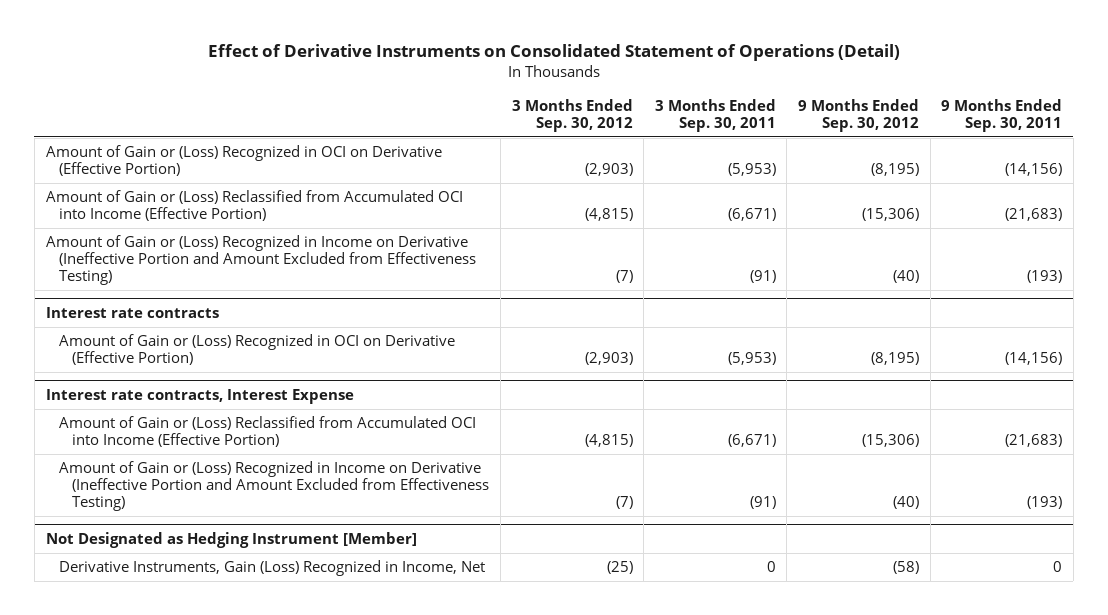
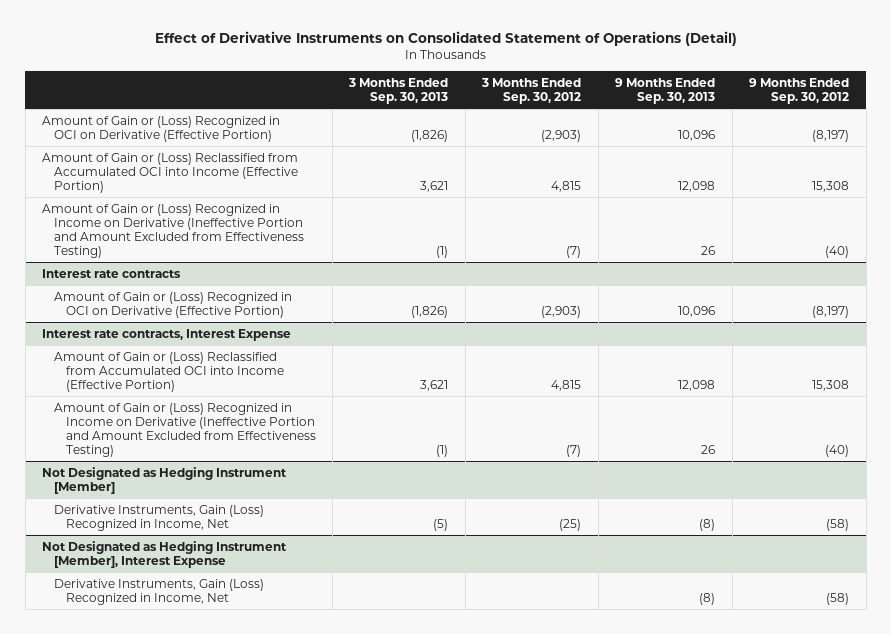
- | 3 Months Ended Sep. 30, 2012 | 3 Months Ended Sep. 30, 2011 | 9 Months Ended Sep. 30, 2012 | 9 Months Ended Sep. 30, 2011
+ | 3 Months Ended Sep. 30, 2013 | 3 Months Ended Sep. 30, 2012 | 9 Months Ended Sep. 30, 2013 | 9 Months Ended Sep. 30, 2012
- Amount of Gain or (Loss) Recognized in OCI on Derivative (Effective Portion) | (2,903) | (5,953) | (8,195) | (14,156)
- Amount of Gain or (Loss) Reclassified from Accumulated OCI into Income (Effective Portion) | (4,815) | (6,671) | (15,306) | (21,683)
+ Amount of Gain or (Loss) Recognized in OCI on Derivative (Effective Portion) | (1,826) | (2,903) | 10,096 | (8,197)
+ Amount of Gain or (Loss) Reclassified from Accumulated OCI into Income (Effective Portion) | 3,621 | 4,815 | 12,098 | 15,308
@ Interest rate contracts
- Amount of Gain or (Loss) Recognized in OCI on Derivative (Effective Portion) | (2,903) | (5,953) | (8,195) | (14,156)
+ Amount of Gain or (Loss) Recognized in OCI on Derivative (Effective Portion) | (1,826) | (2,903) | 10,096 | (8,197)
@ Interest rate contracts, Interest Expense
- Amount of Gain or (Loss) Reclassified from Accumulated OCI into Income (Effective Portion) | (4,815) | (6,671) | (15,306) | (21,683)
+ Amount of Gain or (Loss) Reclassified from Accumulated OCI into Income (Effective Portion) | 3,621 | 4,815 | 12,098 | 15,308
+ Not Designated as Hedging Instrument [Member], Interest Expense
+ Derivative Instruments, Gain (Loss) Recognized in Income, Net | | | (8) | (58)

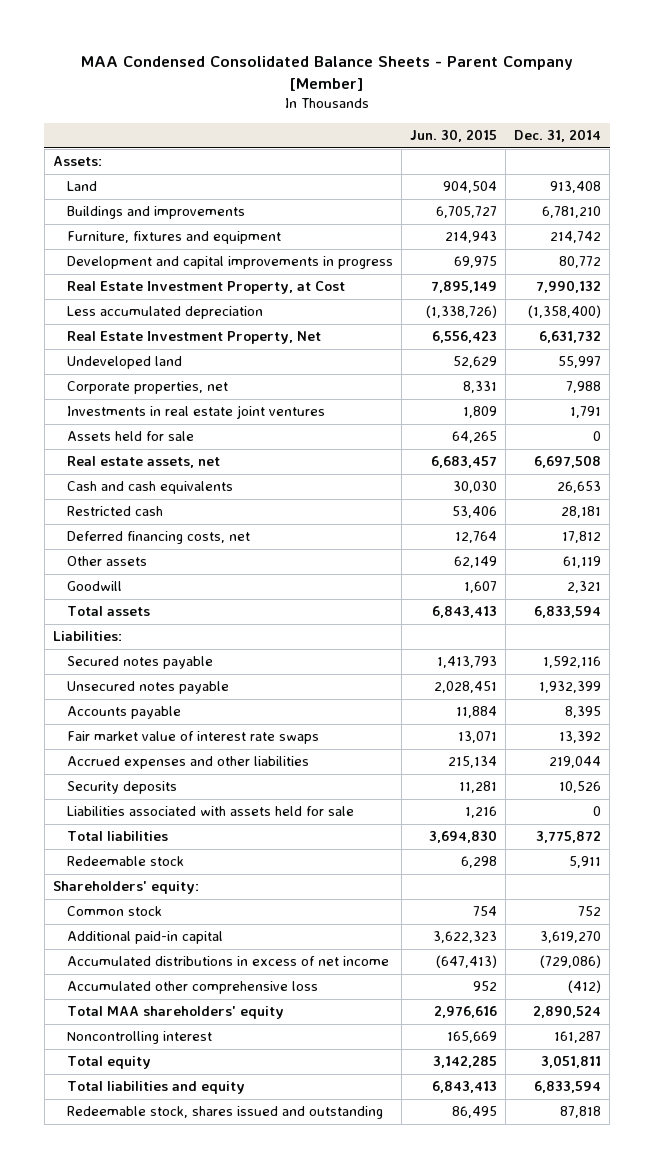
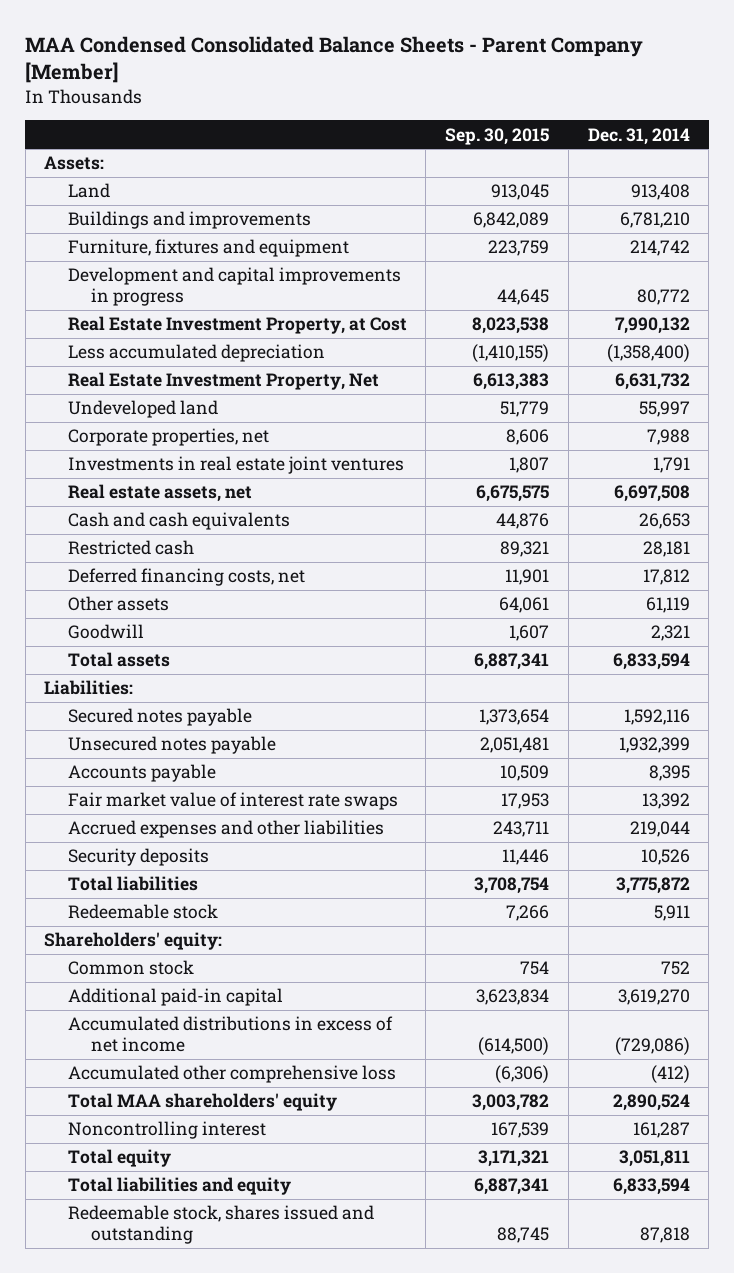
- | Jun. 30, 2015 | Dec. 31, 2014
+ | Sep. 30, 2015 | Dec. 31, 2014
- Assets held for sale | 64,265 | 0
- Liabilities associated with assets held for sale | 1,216 | 0

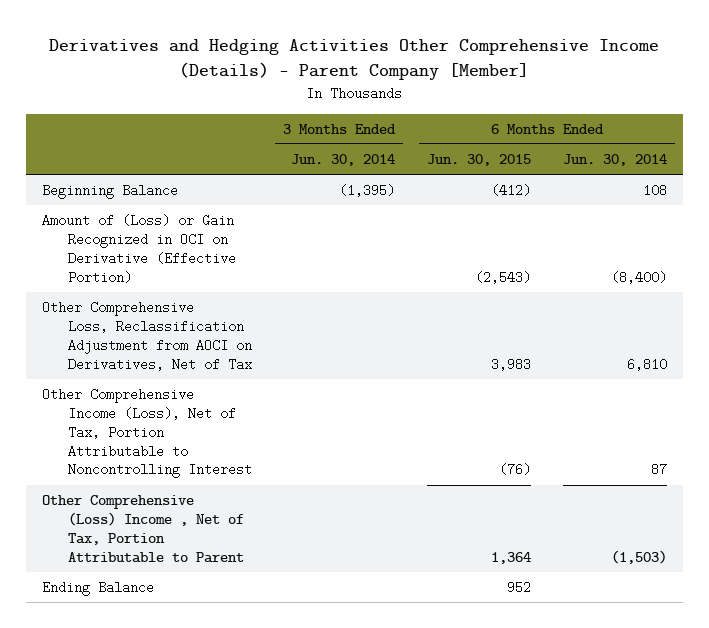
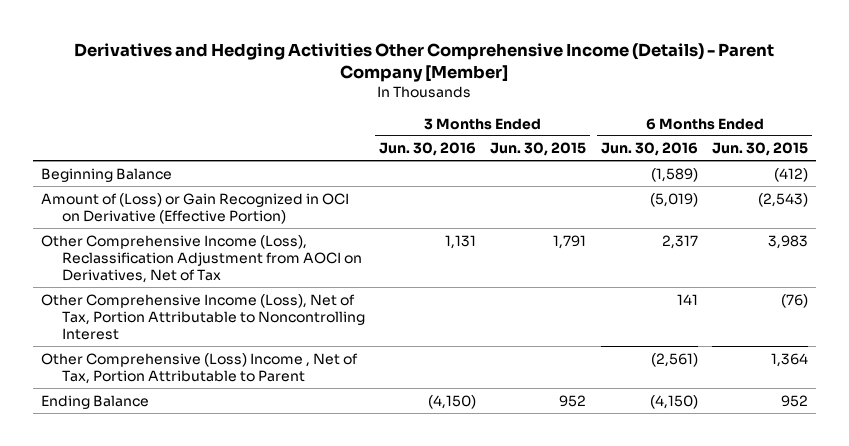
- | 3 Months Ended Jun. 30, 2014 | 6 Months Ended Jun. 30, 2015 | 6 Months Ended Jun. 30, 2014
+ | 3 Months Ended Jun. 30, 2016 | 3 Months Ended Jun. 30, 2015 | 6 Months Ended Jun. 30, 2016 | 6 Months Ended Jun. 30, 2015
- Other Comprehensive Loss, Reclassification Adjustment from AOCI on Derivatives, Net of Tax | | 3,983 | 6,810
+ Other Comprehensive Income (Loss), Reclassification Adjustment from AOCI on Derivatives, Net of Tax | 1,131 | 1,791 | 2,317 | 3,983

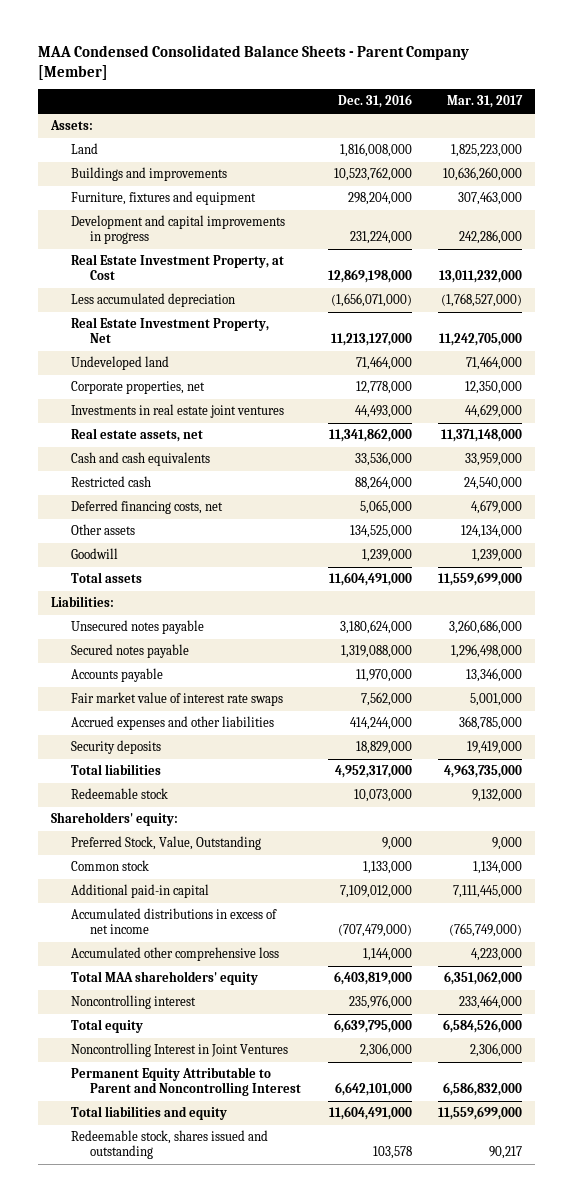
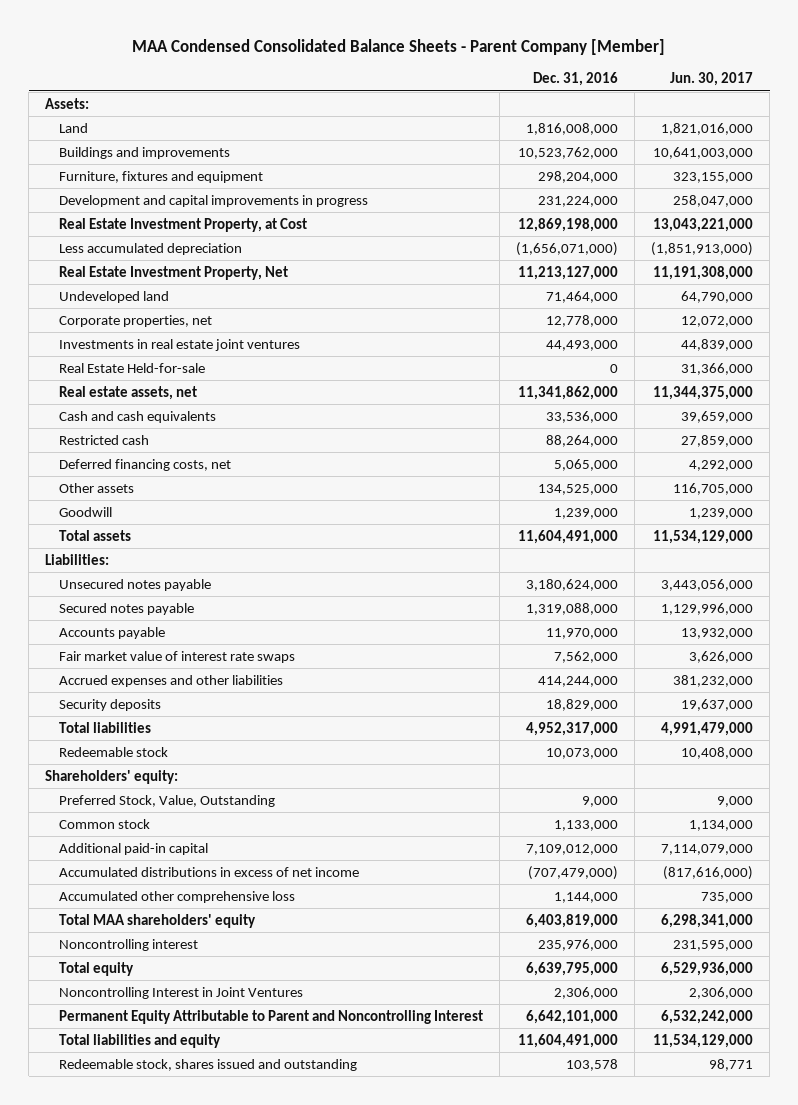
- | Dec. 31, 2016 | Mar. 31, 2017
+ | Dec. 31, 2016 | Jun. 30, 2017
+ Real Estate Held-for-sale | 0 | 31,366,000

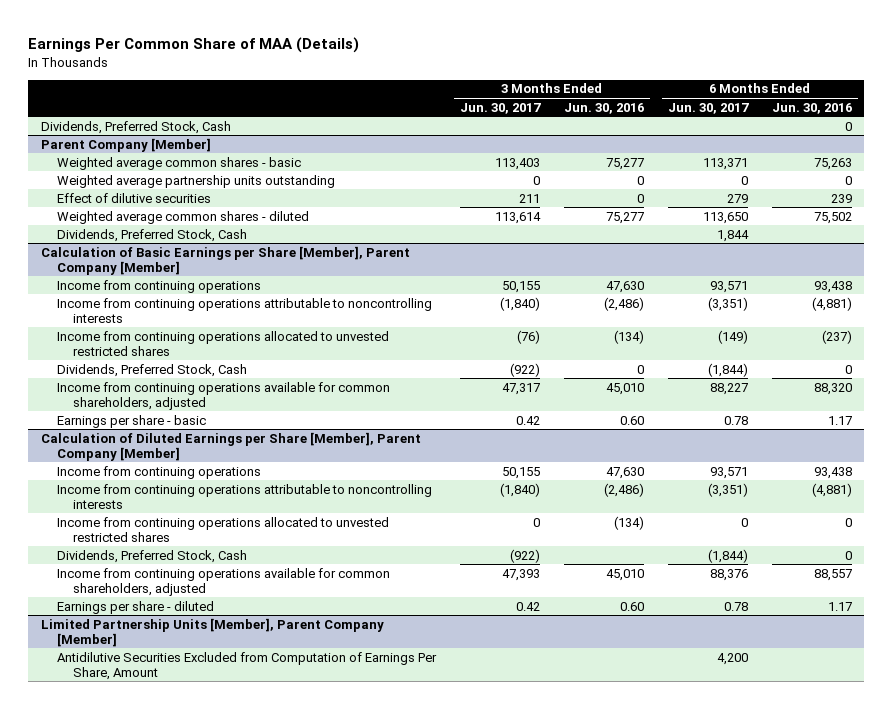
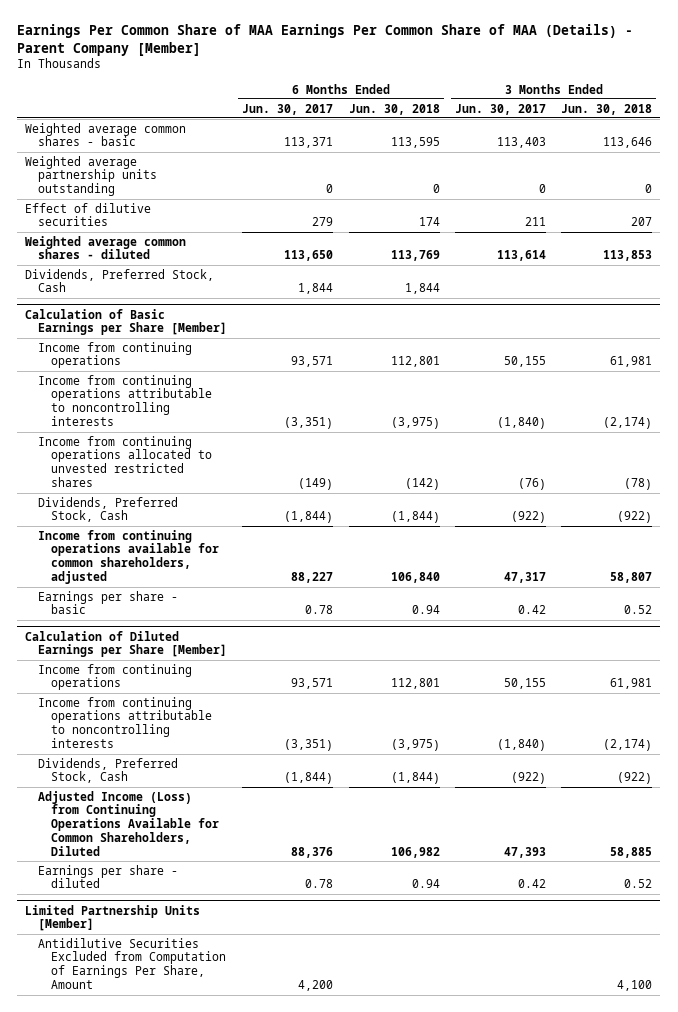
- Earnings Per Common Share of MAA (Details)
+ Earnings Per Common Share of MAA Earnings Per Common Share of MAA (Details) - Parent Company [Member]
- | 3 Months Ended Jun. 30, 2017 | 3 Months Ended Jun. 30, 2016 | 6 Months Ended Jun. 30, 2017 | 6 Months Ended Jun. 30, 2016
+ | 6 Months Ended Jun. 30, 2017 | 6 Months Ended Jun. 30, 2018 | 3 Months Ended Jun. 30, 2017 | 3 Months Ended Jun. 30, 2018
- Dividends, Preferred Stock, Cash | | | | 0
- Parent Company [Member]
- Calculation of Basic Earnings per Share [Member], Parent Company [Member]
+ Calculation of Basic Earnings per Share [Member]
- Calculation of Diluted Earnings per Share [Member], Parent Company [Member]
+ Calculation of Diluted Earnings per Share [Member]
- Income from continuing operations allocated to unvested restricted shares | 0 | (134) | 0 | 0
- Income from continuing operations available for common shareholders, adjusted | 47,393 | 45,010 | 88,376 | 88,557
+ Adjusted Income (Loss) from Continuing Operations Available for Common Shareholders, Diluted | 88,376 | 106,982 | 47,393 | 58,885
- Limited Partnership Units [Member], Parent Company [Member]
+ Limited Partnership Units [Member]

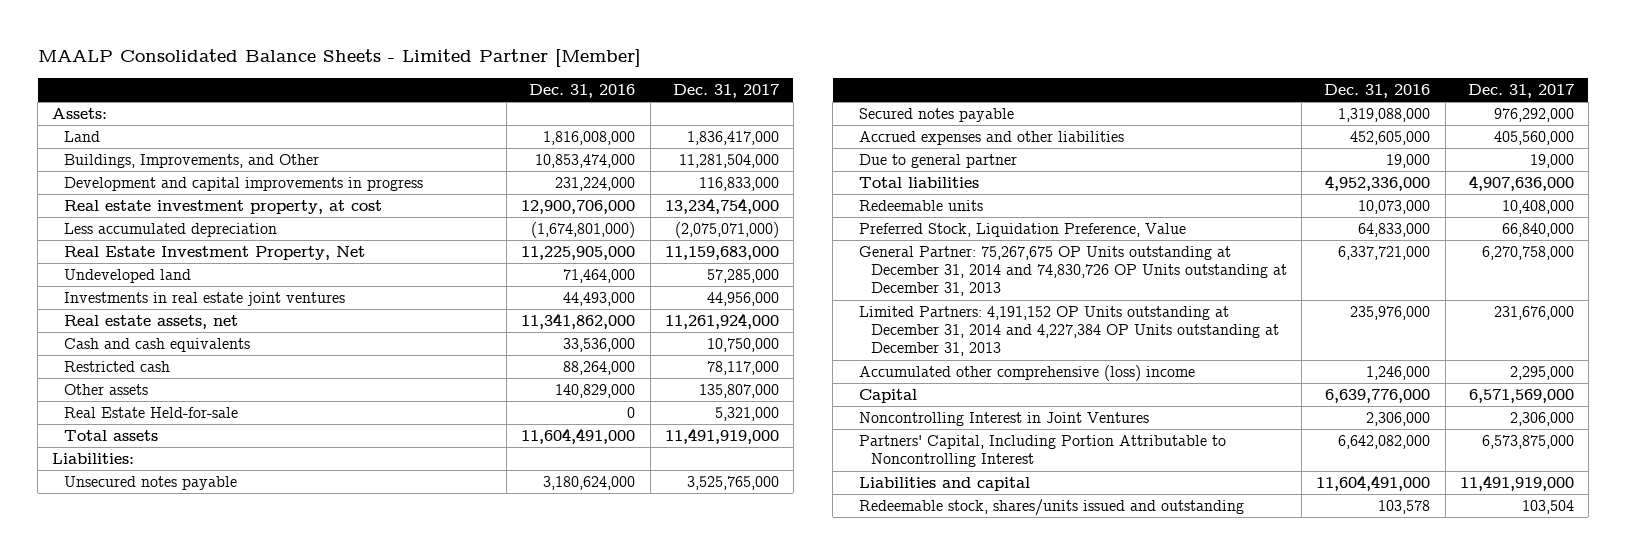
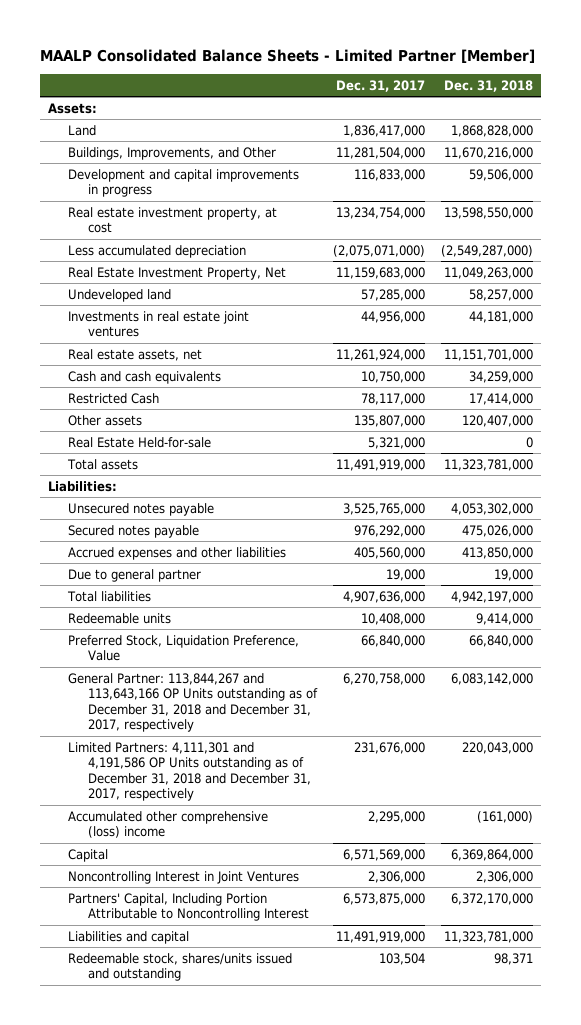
- | Dec. 31, 2016 | Dec. 31, 2017
+ | Dec. 31, 2017 | Dec. 31, 2018
- Restricted cash | 88,264,000 | 78,117,000
+ Restricted Cash | 78,117,000 | 17,414,000
- General Partner: 75,267,675 OP Units outstanding at December 31, 2014 and 74,830,726 OP Units outstanding at December 31, 2013 | 6,337,721,000 | 6,270,758,000
- Limited Partners: 4,191,152 OP Units outstanding at December 31, 2014 and 4,227,384 OP Units outstanding at December 31, 2013 | 235,976,000 | 231,676,000
+ General Partner: 113,844,267 and 113,643,166 OP Units outstanding as of December 31, 2018 and December 31, 2017, respectively | 6,270,758,000 | 6,083,142,000
+ Limited Partners: 4,111,301 and 4,191,586 OP Units outstanding as of December 31, 2018 and December 31, 2017, respectively | 231,676,000 | 220,043,000

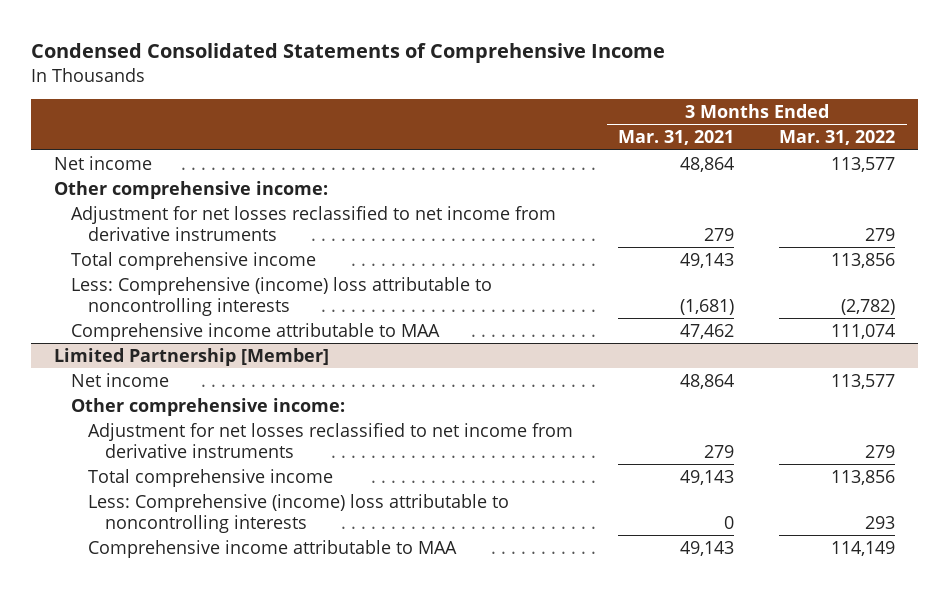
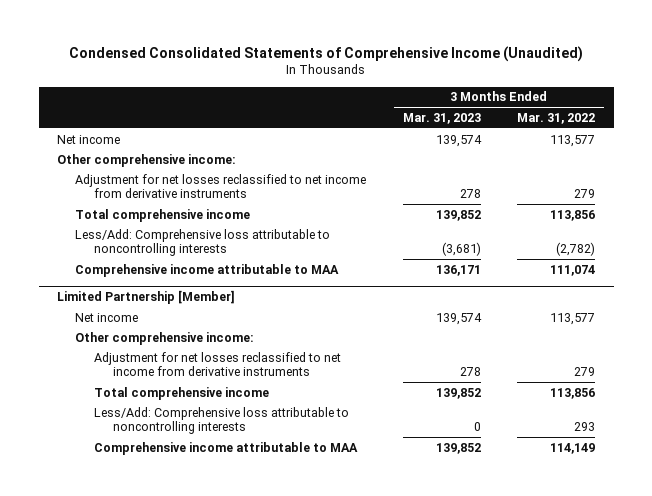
- Condensed Consolidated Statements of Comprehensive Income
+ Condensed Consolidated Statements of Comprehensive Income (Unaudited)
- | 3 Months Ended Mar. 31, 2021 | 3 Months Ended Mar. 31, 2022
+ | 3 Months Ended Mar. 31, 2023 | 3 Months Ended Mar. 31, 2022
- Less: Comprehensive (income) loss attributable to noncontrolling interests | (1,681) | (2,782)
+ Less/Add: Comprehensive loss attributable to noncontrolling interests | (3,681) | (2,782)
@ Limited Partnership [Member]
- Less: Comprehensive (income) loss attributable to noncontrolling interests | 0 | 293
+ Less/Add: Comprehensive loss attributable to noncontrolling interests | 0 | 293

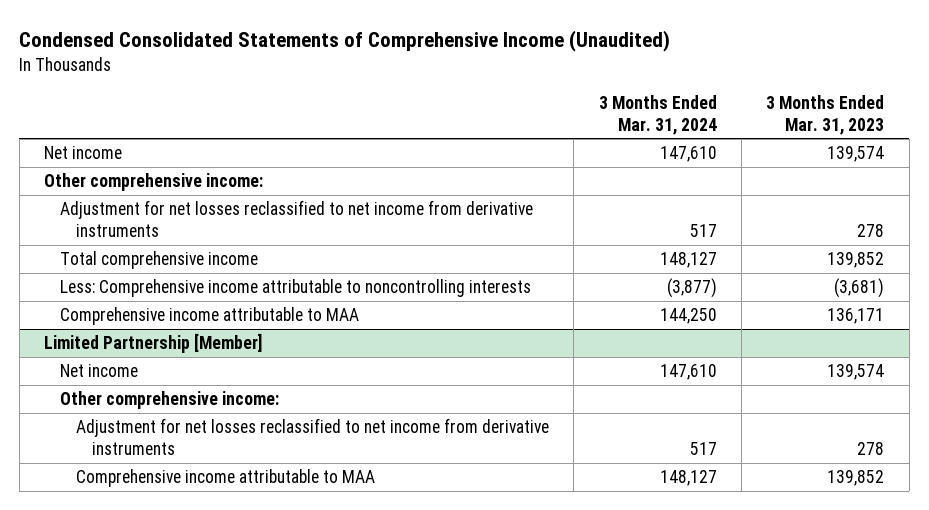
- | 3 Months Ended Mar. 31, 2023 | 3 Months Ended Mar. 31, 2022
+ | 3 Months Ended Mar. 31, 2024 | 3 Months Ended Mar. 31, 2023
- Less/Add: Comprehensive loss attributable to noncontrolling interests | (3,681) | (2,782)
+ Less: Comprehensive income attributable to noncontrolling interests | (3,877) | (3,681)
@ Limited Partnership [Member]
- Total comprehensive income | 139,852 | 113,856
- Less/Add: Comprehensive loss attributable to noncontrolling interests | 0 | 293

